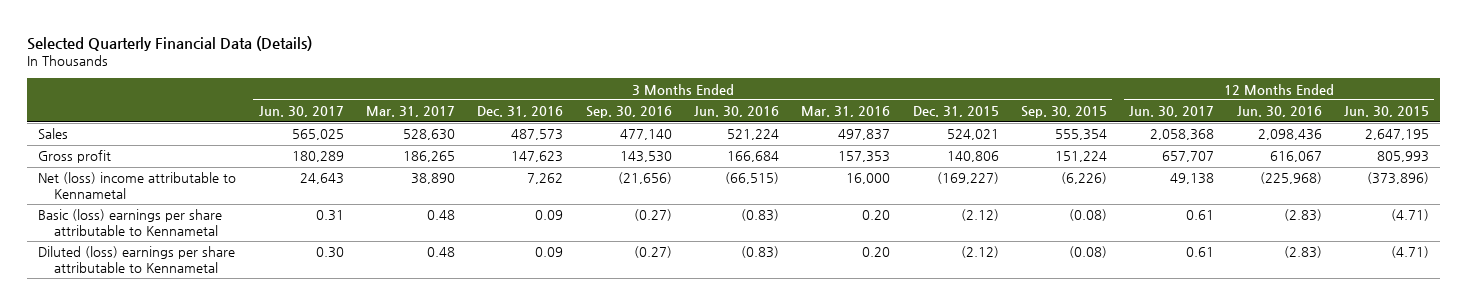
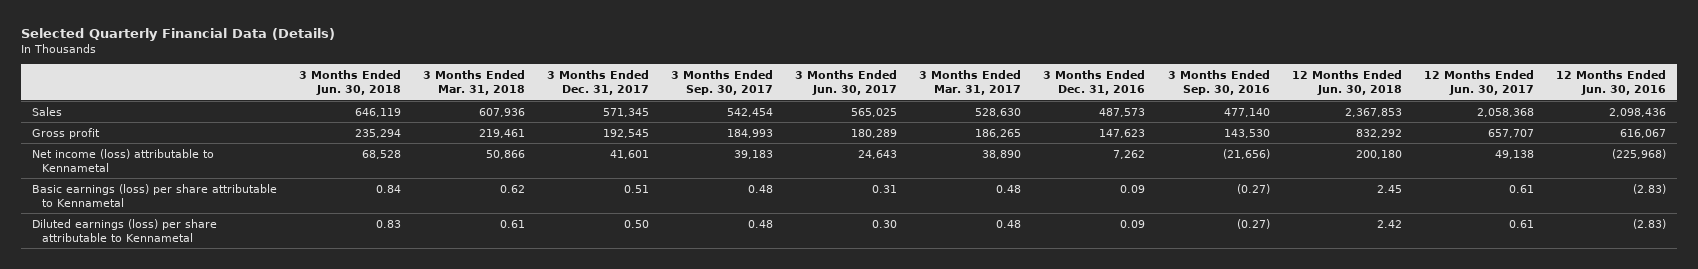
- | 3 Months Ended Jun. 30, 2017 | 3 Months Ended Mar. 31, 2017 | 3 Months Ended Dec. 31, 2016 | 3 Months Ended Sep. 30, 2016 | 3 Months Ended Jun. 30, 2016 | 3 Months Ended Mar. 31, 2016 | 3 Months Ended Dec. 31, 2015 | 3 Months Ended Sep. 30, 2015 | 12 Months Ended Jun. 30, 2017 | 12 Months Ended Jun. 30, 2016 | 12 Months Ended Jun. 30, 2015
+ | 3 Months Ended Jun. 30, 2018 | 3 Months Ended Mar. 31, 2018 | 3 Months Ended Dec. 31, 2017 | 3 Months Ended Sep. 30, 2017 | 3 Months Ended Jun. 30, 2017 | 3 Months Ended Mar. 31, 2017 | 3 Months Ended Dec. 31, 2016 | 3 Months Ended Sep. 30, 2016 | 12 Months Ended Jun. 30, 2018 | 12 Months Ended Jun. 30, 2017 | 12 Months Ended Jun. 30, 2016
- Net (loss) income attributable to Kennametal | 24,643 | 38,890 | 7,262 | (21,656) | (66,515) | 16,000 | (169,227) | (6,226) | 49,138 | (225,968) | (373,896)
- Basic (loss) earnings per share attributable to Kennametal | 0.31 | 0.48 | 0.09 | (0.27) | (0.83) | 0.20 | (2.12) | (0.08) | 0.61 | (2.83) | (4.71)
- Diluted (loss) earnings per share attributable to Kennametal | 0.30 | 0.48 | 0.09 | (0.27) | (0.83) | 0.20 | (2.12) | (0.08) | 0.61 | (2.83) | (4.71)
+ Net income (loss) attributable to Kennametal | 68,528 | 50,866 | 41,601 | 39,183 | 24,643 | 38,890 | 7,262 | (21,656) | 200,180 | 49,138 | (225,968)
+ Basic earnings (loss) per share attributable to Kennametal | 0.84 | 0.62 | 0.51 | 0.48 | 0.31 | 0.48 | 0.09 | (0.27) | 2.45 | 0.61 | (2.83)
+ Diluted earnings (loss) per share attributable to Kennametal | 0.83 | 0.61 | 0.50 | 0.48 | 0.30 | 0.48 | 0.09 | (0.27) | 2.42 | 0.61 | (2.83)

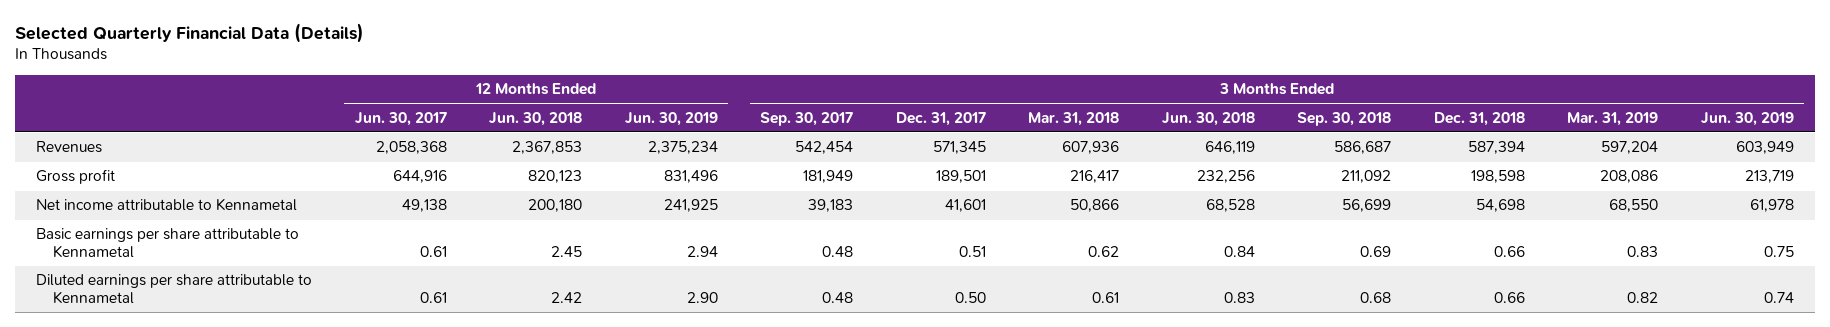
- | 3 Months Ended Jun. 30, 2018 | 3 Months Ended Mar. 31, 2018 | 3 Months Ended Dec. 31, 2017 | 3 Months Ended Sep. 30, 2017 | 3 Months Ended Jun. 30, 2017 | 3 Months Ended Mar. 31, 2017 | 3 Months Ended Dec. 31, 2016 | 3 Months Ended Sep. 30, 2016 | 12 Months Ended Jun. 30, 2018 | 12 Months Ended Jun. 30, 2017 | 12 Months Ended Jun. 30, 2016
+ | 12 Months Ended Jun. 30, 2017 | 12 Months Ended Jun. 30, 2018 | 12 Months Ended Jun. 30, 2019 | 3 Months Ended Sep. 30, 2017 | 3 Months Ended Dec. 31, 2017 | 3 Months Ended Mar. 31, 2018 | 3 Months Ended Jun. 30, 2018 | 3 Months Ended Sep. 30, 2018 | 3 Months Ended Dec. 31, 2018 | 3 Months Ended Mar. 31, 2019 | 3 Months Ended Jun. 30, 2019
- Sales | 646,119 | 607,936 | 571,345 | 542,454 | 565,025 | 528,630 | 487,573 | 477,140 | 2,367,853 | 2,058,368 | 2,098,436
- Gross profit | 235,294 | 219,461 | 192,545 | 184,993 | 180,289 | 186,265 | 147,623 | 143,530 | 832,292 | 657,707 | 616,067
- Net income (loss) attributable to Kennametal | 68,528 | 50,866 | 41,601 | 39,183 | 24,643 | 38,890 | 7,262 | (21,656) | 200,180 | 49,138 | (225,968)
- Basic earnings (loss) per share attributable to Kennametal | 0.84 | 0.62 | 0.51 | 0.48 | 0.31 | 0.48 | 0.09 | (0.27) | 2.45 | 0.61 | (2.83)
- Diluted earnings (loss) per share attributable to Kennametal | 0.83 | 0.61 | 0.50 | 0.48 | 0.30 | 0.48 | 0.09 | (0.27) | 2.42 | 0.61 | (2.83)
+ Revenues | 2,058,368 | 2,367,853 | 2,375,234 | 542,454 | 571,345 | 607,936 | 646,119 | 586,687 | 587,394 | 597,204 | 603,949
+ Gross profit | 644,916 | 820,123 | 831,496 | 181,949 | 189,501 | 216,417 | 232,256 | 211,092 | 198,598 | 208,086 | 213,719
+ Net income attributable to Kennametal | 49,138 | 200,180 | 241,925 | 39,183 | 41,601 | 50,866 | 68,528 | 56,699 | 54,698 | 68,550 | 61,978
+ Basic earnings per share attributable to Kennametal | 0.61 | 2.45 | 2.94 | 0.48 | 0.51 | 0.62 | 0.84 | 0.69 | 0.66 | 0.83 | 0.75
+ Diluted earnings per share attributable to Kennametal | 0.61 | 2.42 | 2.90 | 0.48 | 0.50 | 0.61 | 0.83 | 0.68 | 0.66 | 0.82 | 0.74

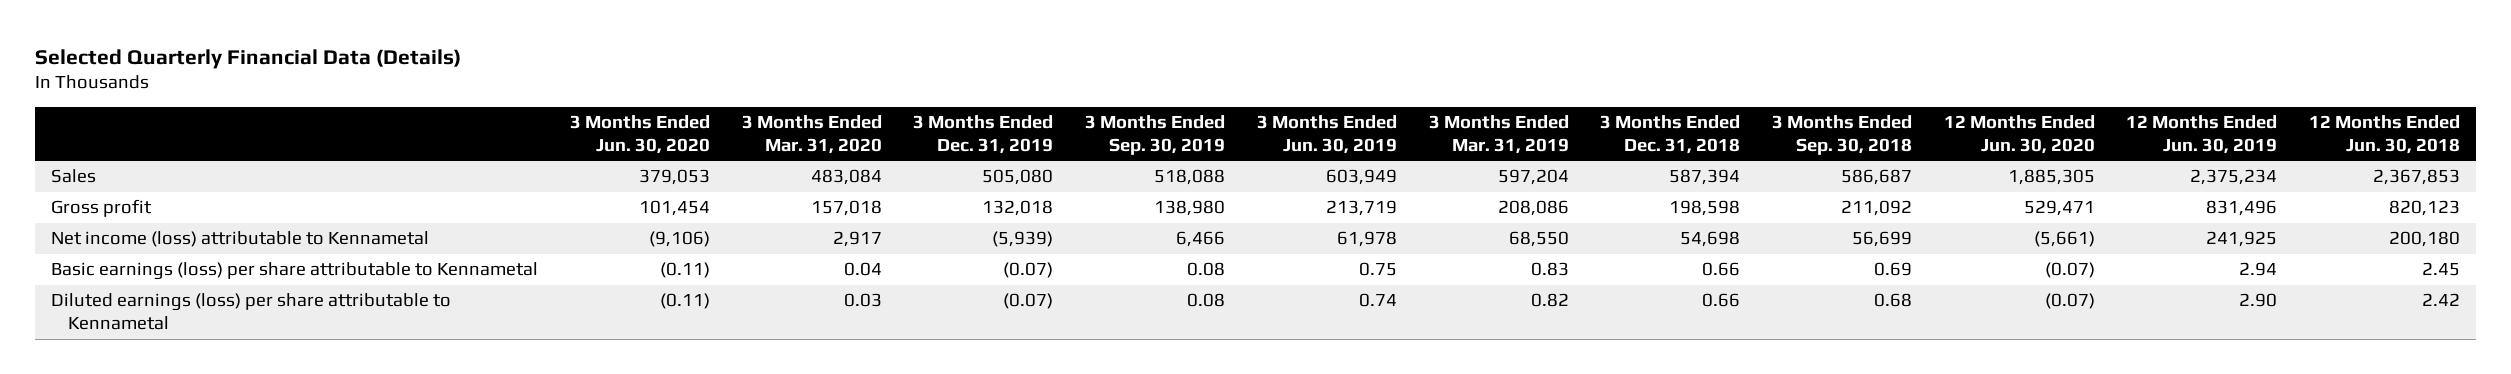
- | 12 Months Ended Jun. 30, 2017 | 12 Months Ended Jun. 30, 2018 | 12 Months Ended Jun. 30, 2019 | 3 Months Ended Sep. 30, 2017 | 3 Months Ended Dec. 31, 2017 | 3 Months Ended Mar. 31, 2018 | 3 Months Ended Jun. 30, 2018 | 3 Months Ended Sep. 30, 2018 | 3 Months Ended Dec. 31, 2018 | 3 Months Ended Mar. 31, 2019 | 3 Months Ended Jun. 30, 2019
+ | 3 Months Ended Jun. 30, 2020 | 3 Months Ended Mar. 31, 2020 | 3 Months Ended Dec. 31, 2019 | 3 Months Ended Sep. 30, 2019 | 3 Months Ended Jun. 30, 2019 | 3 Months Ended Mar. 31, 2019 | 3 Months Ended Dec. 31, 2018 | 3 Months Ended Sep. 30, 2018 | 12 Months Ended Jun. 30, 2020 | 12 Months Ended Jun. 30, 2019 | 12 Months Ended Jun. 30, 2018
- Revenues | 2,058,368 | 2,367,853 | 2,375,234 | 542,454 | 571,345 | 607,936 | 646,119 | 586,687 | 587,394 | 597,204 | 603,949
+ Sales | 379,053 | 483,084 | 505,080 | 518,088 | 603,949 | 597,204 | 587,394 | 586,687 | 1,885,305 | 2,375,234 | 2,367,853
- Net income attributable to Kennametal | 49,138 | 200,180 | 241,925 | 39,183 | 41,601 | 50,866 | 68,528 | 56,699 | 54,698 | 68,550 | 61,978
- Basic earnings per share attributable to Kennametal | 0.61 | 2.45 | 2.94 | 0.48 | 0.51 | 0.62 | 0.84 | 0.69 | 0.66 | 0.83 | 0.75
- Diluted earnings per share attributable to Kennametal | 0.61 | 2.42 | 2.90 | 0.48 | 0.50 | 0.61 | 0.83 | 0.68 | 0.66 | 0.82 | 0.74
+ Net income (loss) attributable to Kennametal | (9,106) | 2,917 | (5,939) | 6,466 | 61,978 | 68,550 | 54,698 | 56,699 | (5,661) | 241,925 | 200,180
+ Basic earnings (loss) per share attributable to Kennametal | (0.11) | 0.04 | (0.07) | 0.08 | 0.75 | 0.83 | 0.66 | 0.69 | (0.07) | 2.94 | 2.45
+ Diluted earnings (loss) per share attributable to Kennametal | (0.11) | 0.03 | (0.07) | 0.08 | 0.74 | 0.82 | 0.66 | 0.68 | (0.07) | 2.90 | 2.42

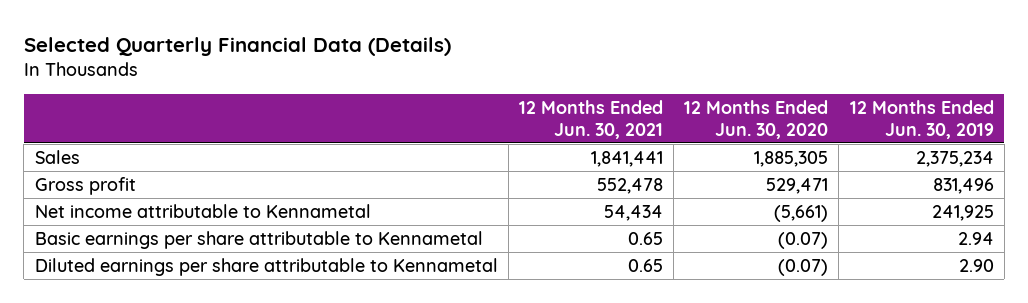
- | 3 Months Ended Jun. 30, 2020 | 3 Months Ended Mar. 31, 2020 | 3 Months Ended Dec. 31, 2019 | 3 Months Ended Sep. 30, 2019 | 3 Months Ended Jun. 30, 2019 | 3 Months Ended Mar. 31, 2019 | 3 Months Ended Dec. 31, 2018 | 3 Months Ended Sep. 30, 2018 | 12 Months Ended Jun. 30, 2020 | 12 Months Ended Jun. 30, 2019 | 12 Months Ended Jun. 30, 2018
+ | 12 Months Ended Jun. 30, 2021 | 12 Months Ended Jun. 30, 2020 | 12 Months Ended Jun. 30, 2019
- Net income (loss) attributable to Kennametal | (9,106) | 2,917 | (5,939) | 6,466 | 61,978 | 68,550 | 54,698 | 56,699 | (5,661) | 241,925 | 200,180
- Basic earnings (loss) per share attributable to Kennametal | (0.11) | 0.04 | (0.07) | 0.08 | 0.75 | 0.83 | 0.66 | 0.69 | (0.07) | 2.94 | 2.45
- Diluted earnings (loss) per share attributable to Kennametal | (0.11) | 0.03 | (0.07) | 0.08 | 0.74 | 0.82 | 0.66 | 0.68 | (0.07) | 2.90 | 2.42
+ Net income attributable to Kennametal | 54,434 | (5,661) | 241,925
+ Basic earnings per share attributable to Kennametal | 0.65 | (0.07) | 2.94
+ Diluted earnings per share attributable to Kennametal | 0.65 | (0.07) | 2.90

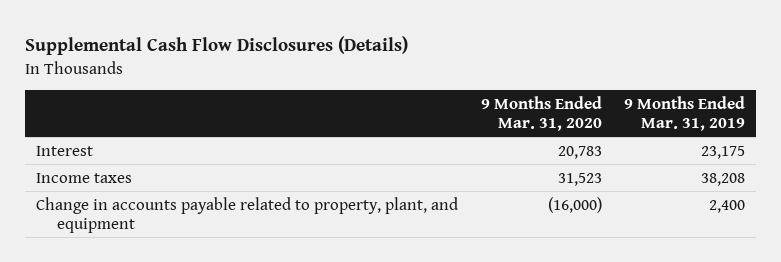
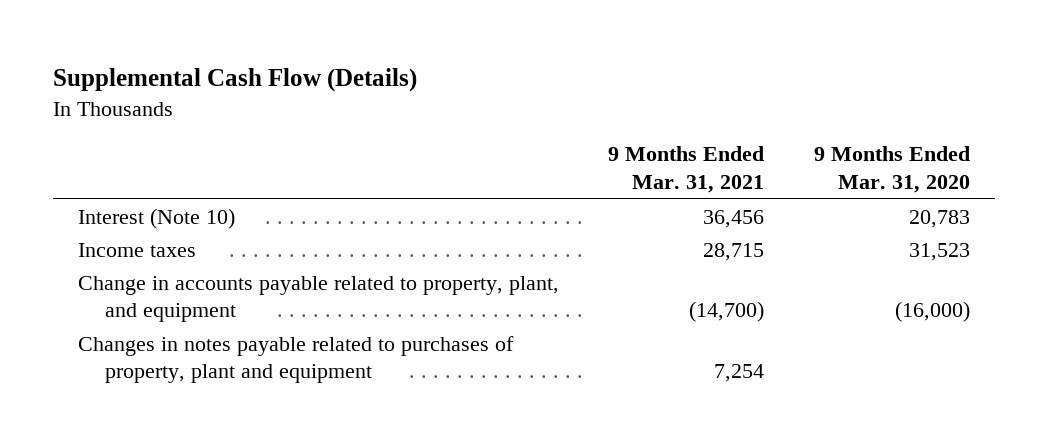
- Supplemental Cash Flow Disclosures (Details)
+ Supplemental Cash Flow (Details)
- | 9 Months Ended Mar. 31, 2020 | 9 Months Ended Mar. 31, 2019
+ | 9 Months Ended Mar. 31, 2021 | 9 Months Ended Mar. 31, 2020
- Interest | 20,783 | 23,175
+ Interest (Note 10) | 36,456 | 20,783
+ Changes in notes payable related to purchases of property, plant and equipment | 7,254 |

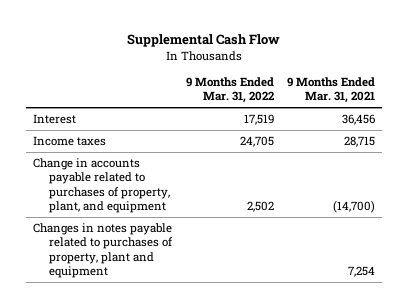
- Supplemental Cash Flow (Details)
+ Supplemental Cash Flow
- | 9 Months Ended Mar. 31, 2021 | 9 Months Ended Mar. 31, 2020
+ | 9 Months Ended Mar. 31, 2022 | 9 Months Ended Mar. 31, 2021
- Interest (Note 10) | 36,456 | 20,783
+ Interest | 17,519 | 36,456
- Change in accounts payable related to property, plant, and equipment | (14,700) | (16,000)
+ Change in accounts payable related to purchases of property, plant, and equipment | 2,502 | (14,700)

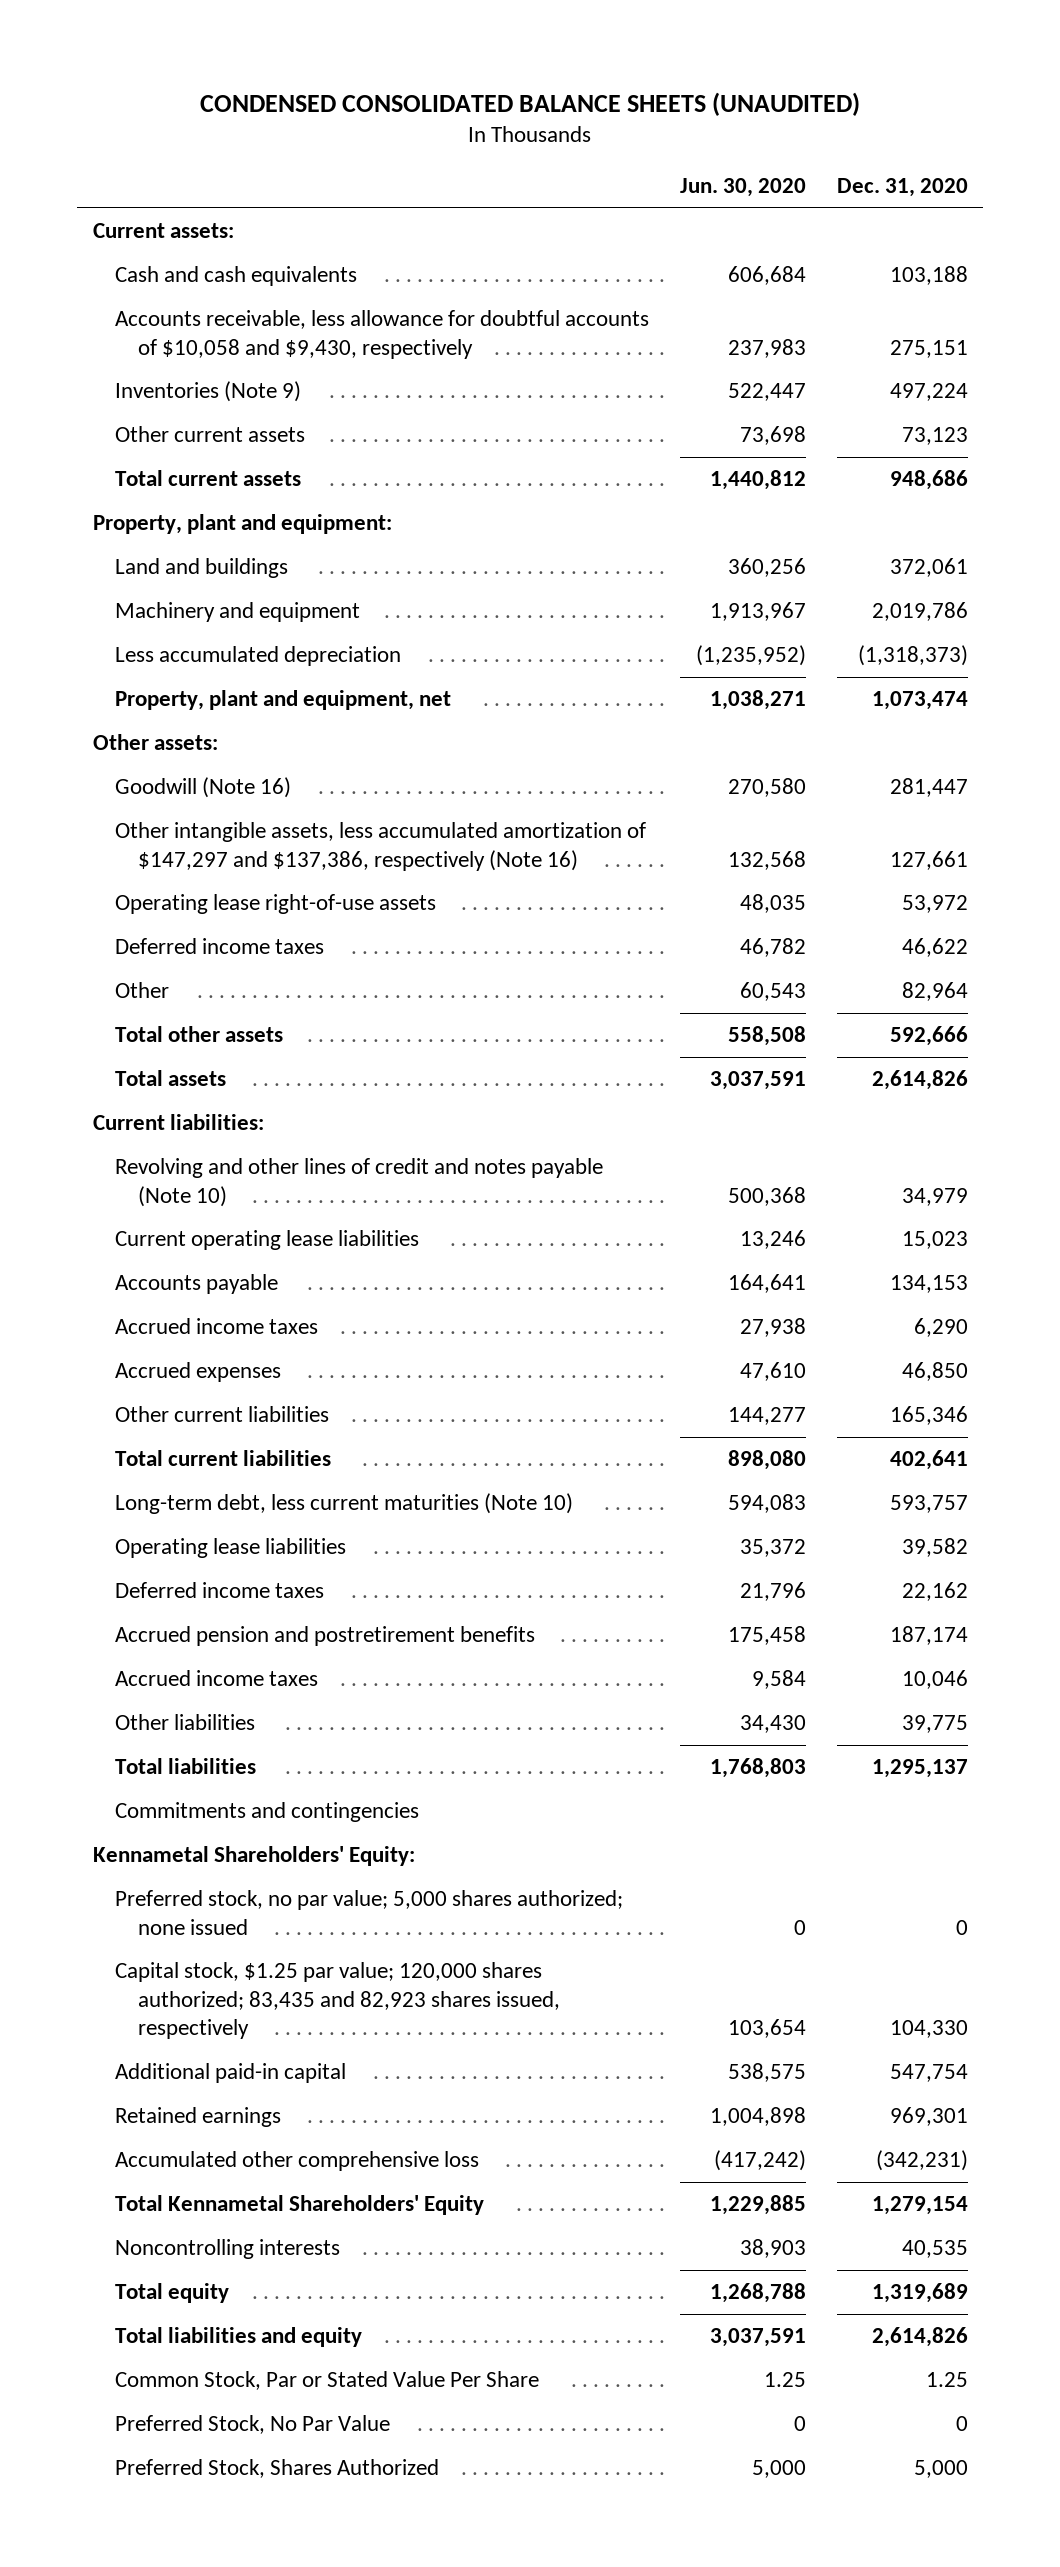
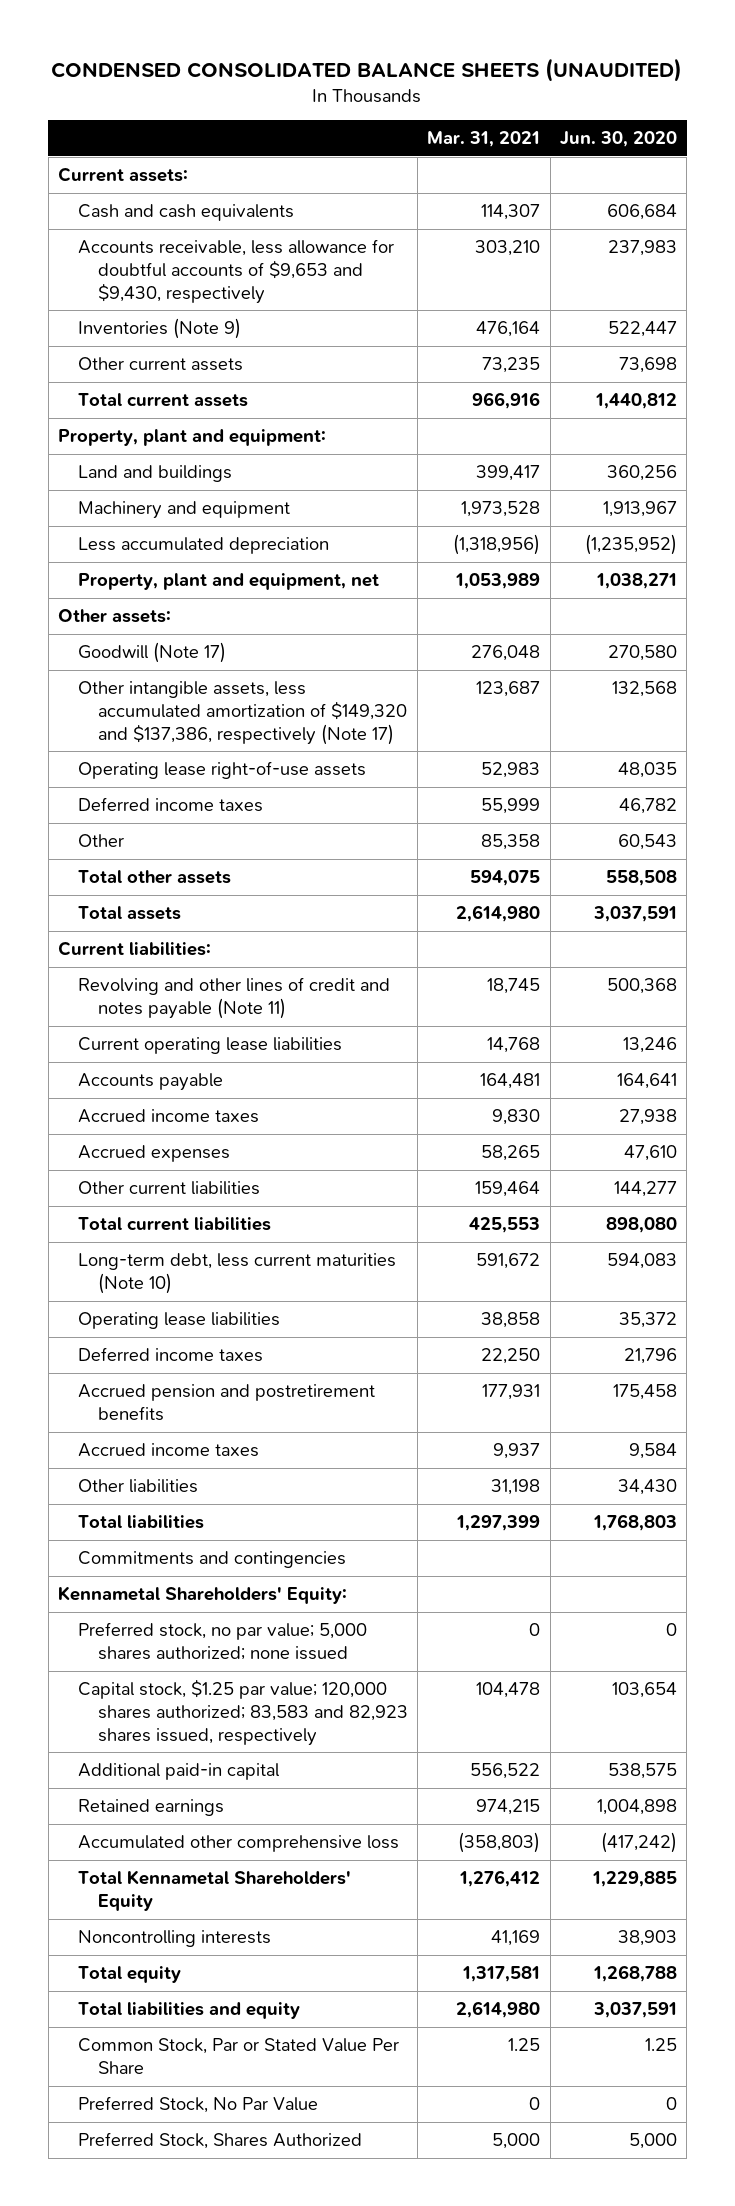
- | Jun. 30, 2020 | Dec. 31, 2020
+ | Mar. 31, 2021 | Jun. 30, 2020
- Accounts receivable, less allowance for doubtful accounts of $10,058 and $9,430, respectively | 237,983 | 275,151
+ Accounts receivable, less allowance for doubtful accounts of $9,653 and $9,430, respectively | 303,210 | 237,983
- Goodwill (Note 16) | 270,580 | 281,447
- Other intangible assets, less accumulated amortization of $147,297 and $137,386, respectively (Note 16) | 132,568 | 127,661
+ Goodwill (Note 17) | 276,048 | 270,580
+ Other intangible assets, less accumulated amortization of $149,320 and $137,386, respectively (Note 17) | 123,687 | 132,568
- Revolving and other lines of credit and notes payable (Note 10) | 500,368 | 34,979
+ Revolving and other lines of credit and notes payable (Note 11) | 18,745 | 500,368
- Capital stock, $1.25 par value; 120,000 shares authorized; 83,435 and 82,923 shares issued, respectively | 103,654 | 104,330
+ Capital stock, $1.25 par value; 120,000 shares authorized; 83,583 and 82,923 shares issued, respectively | 104,478 | 103,654

